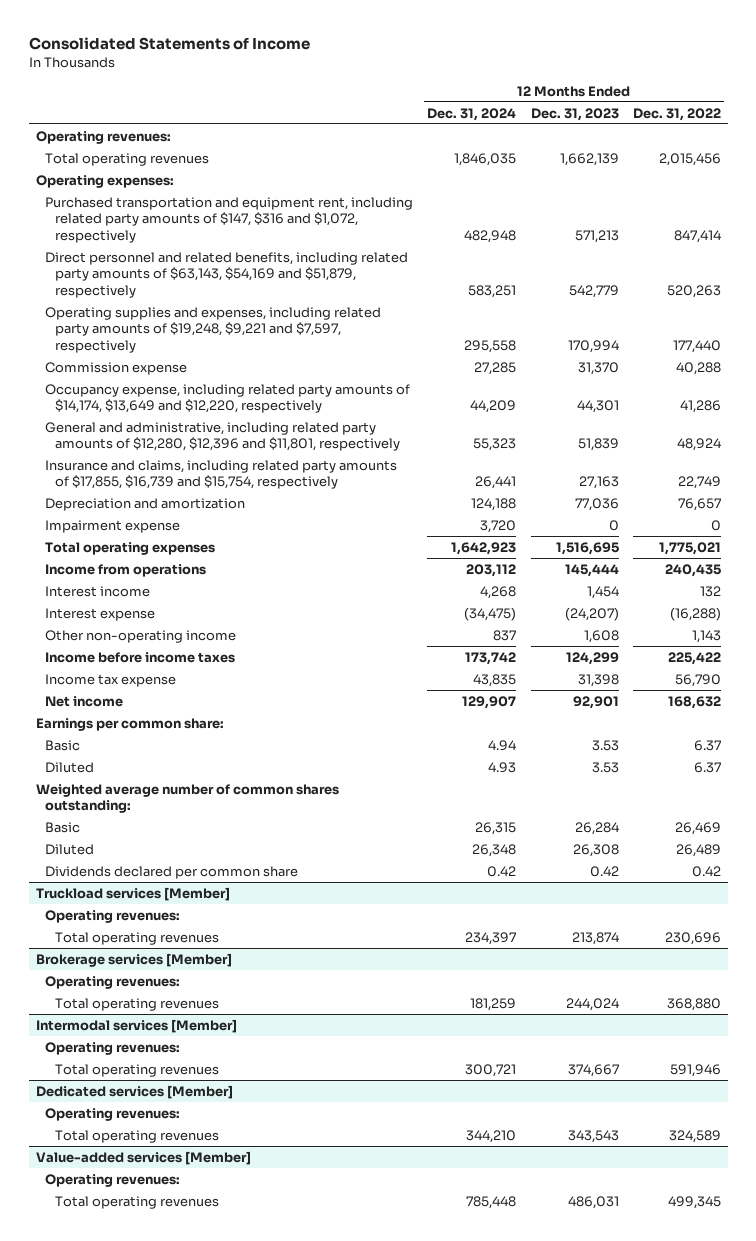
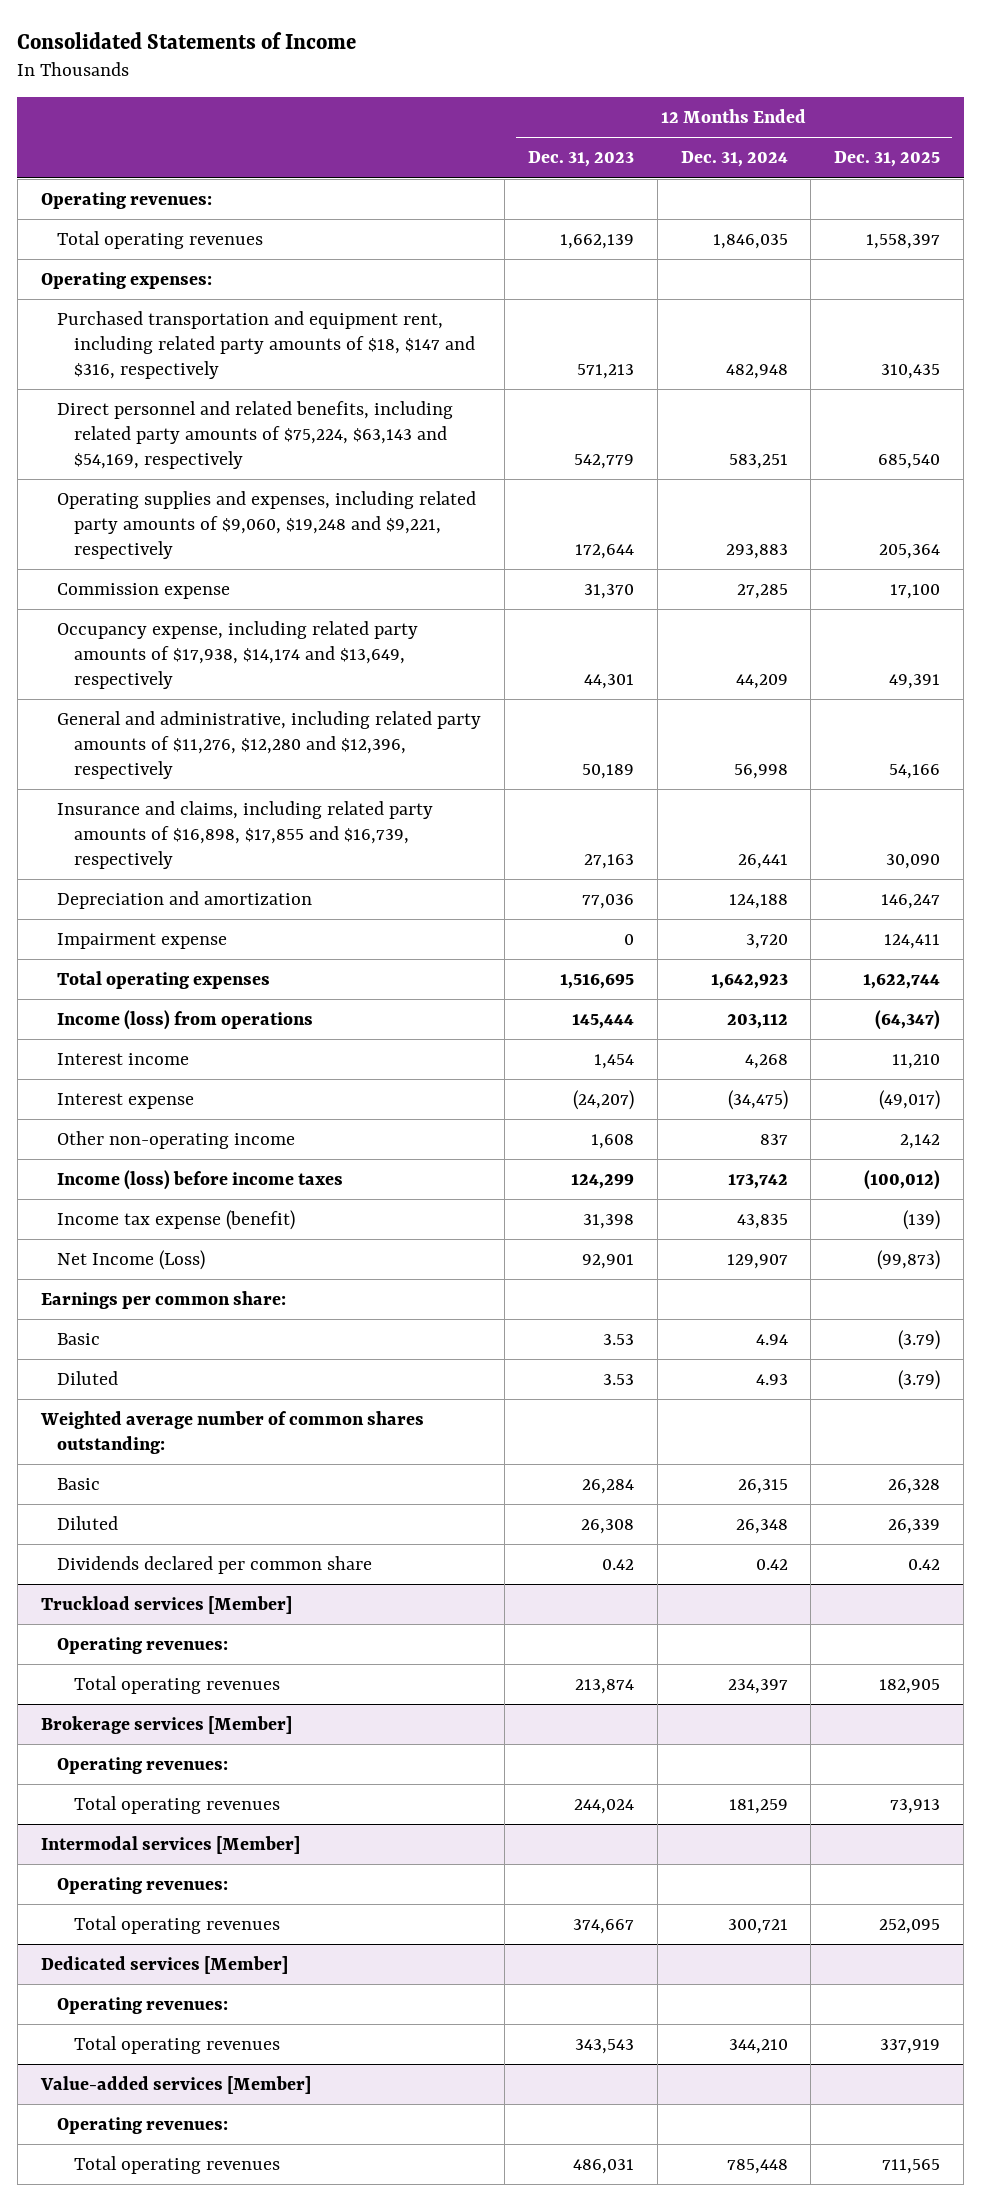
- | 12 Months Ended Dec. 31, 2024 | 12 Months Ended Dec. 31, 2023 | 12 Months Ended Dec. 31, 2022
+ | 12 Months Ended Dec. 31, 2023 | 12 Months Ended Dec. 31, 2024 | 12 Months Ended Dec. 31, 2025
- Purchased transportation and equipment rent, including related party amounts of $147, $316 and $1,072, respectively | 482,948 | 571,213 | 847,414
- Direct personnel and related benefits, including related party amounts of $63,143, $54,169 and $51,879, respectively | 583,251 | 542,779 | 520,263
- Operating supplies and expenses, including related party amounts of $19,248, $9,221 and $7,597, respectively | 295,558 | 170,994 | 177,440
+ Purchased transportation and equipment rent, including related party amounts of $18, $147 and $316, respectively | 571,213 | 482,948 | 310,435
+ Direct personnel and related benefits, including related party amounts of $75,224, $63,143 and $54,169, respectively | 542,779 | 583,251 | 685,540
+ Operating supplies and expenses, including related party amounts of $9,060, $19,248 and $9,221, respectively | 172,644 | 293,883 | 205,364
- Occupancy expense, including related party amounts of $14,174, $13,649 and $12,220, respectively | 44,209 | 44,301 | 41,286
- General and administrative, including related party amounts of $12,280, $12,396 and $11,801, respectively | 55,323 | 51,839 | 48,924
- Insurance and claims, including related party amounts of $17,855, $16,739 and $15,754, respectively | 26,441 | 27,163 | 22,749
+ Occupancy expense, including related party amounts of $17,938, $14,174 and $13,649, respectively | 44,301 | 44,209 | 49,391
+ General and administrative, including related party amounts of $11,276, $12,280 and $12,396, respectively | 50,189 | 56,998 | 54,166
+ Insurance and claims, including related party amounts of $16,898, $17,855 and $16,739, respectively | 27,163 | 26,441 | 30,090
- Income from operations | 203,112 | 145,444 | 240,435
+ Income (loss) from operations | 145,444 | 203,112 | (64,347)
- Income before income taxes | 173,742 | 124,299 | 225,422
- Income tax expense | 43,835 | 31,398 | 56,790
- Net income | 129,907 | 92,901 | 168,632
+ Income (loss) before income taxes | 124,299 | 173,742 | (100,012)
+ Income tax expense (benefit) | 31,398 | 43,835 | (139)
+ Net Income (Loss) | 92,901 | 129,907 | (99,873)

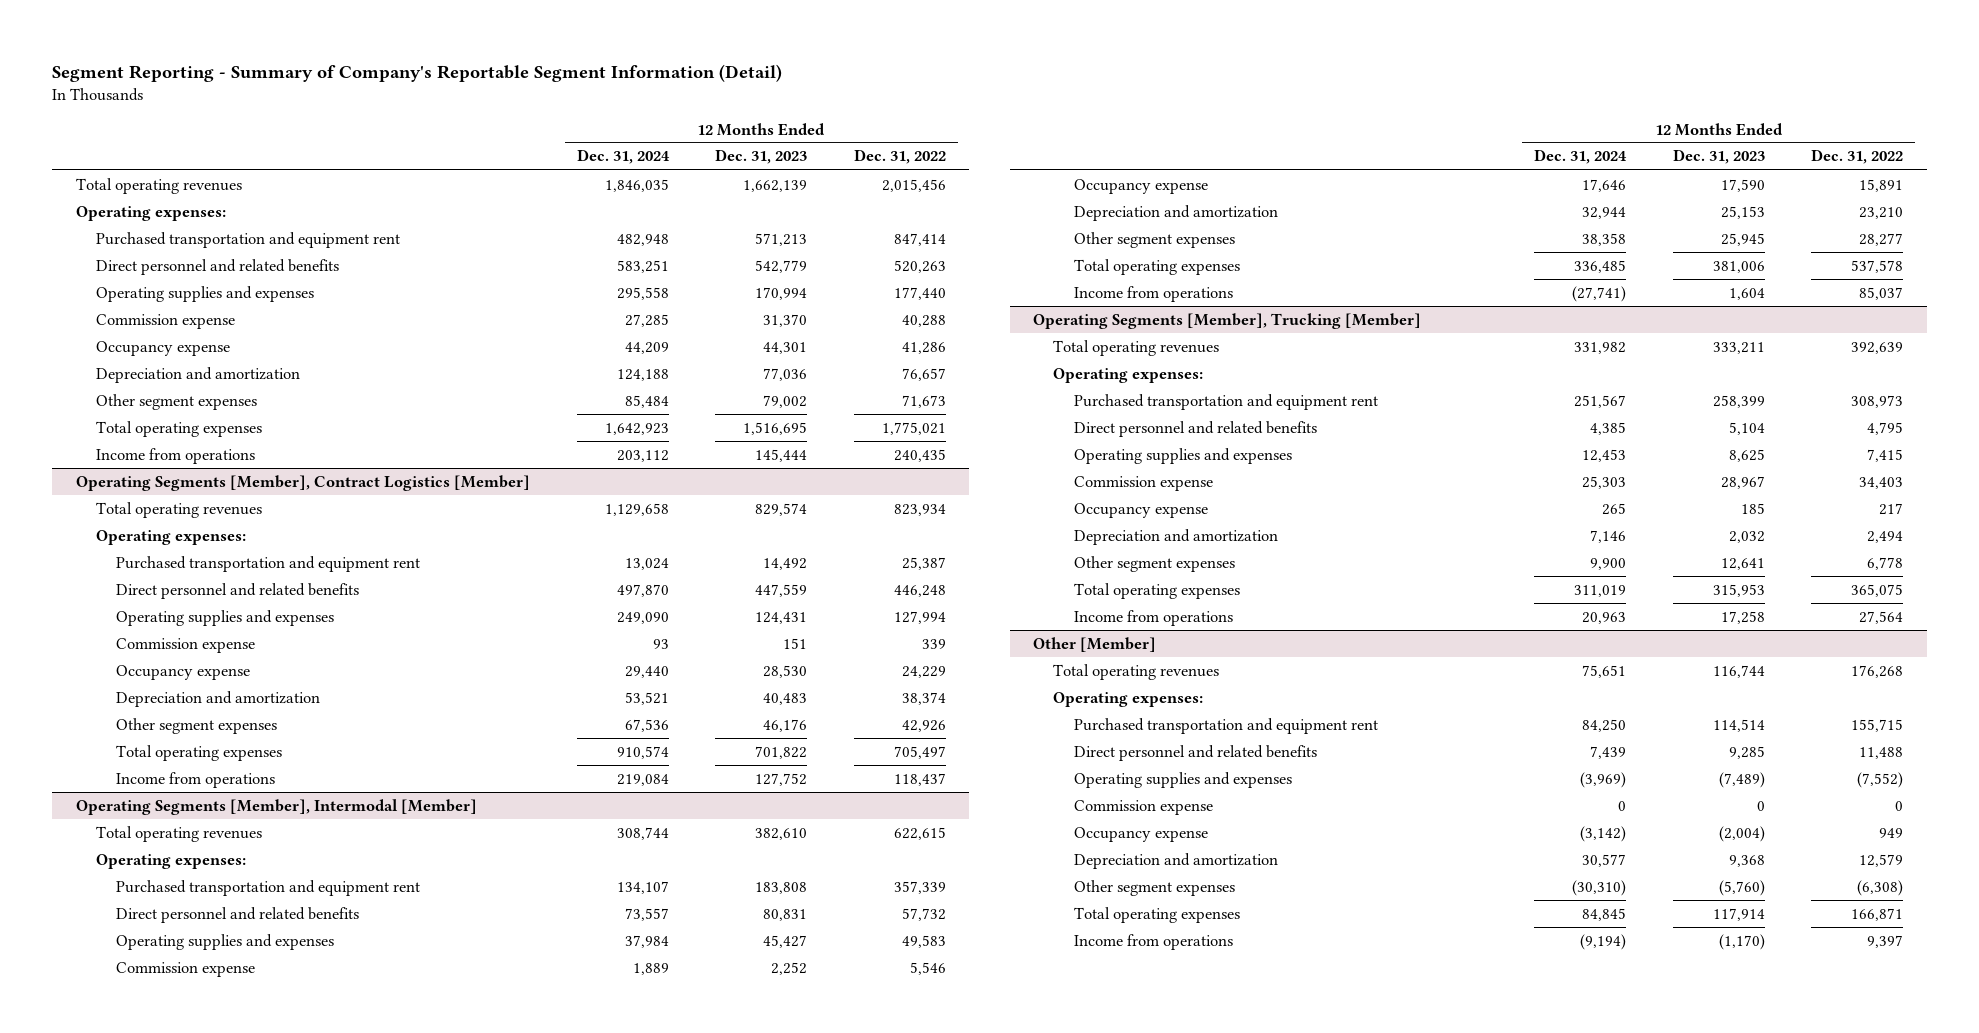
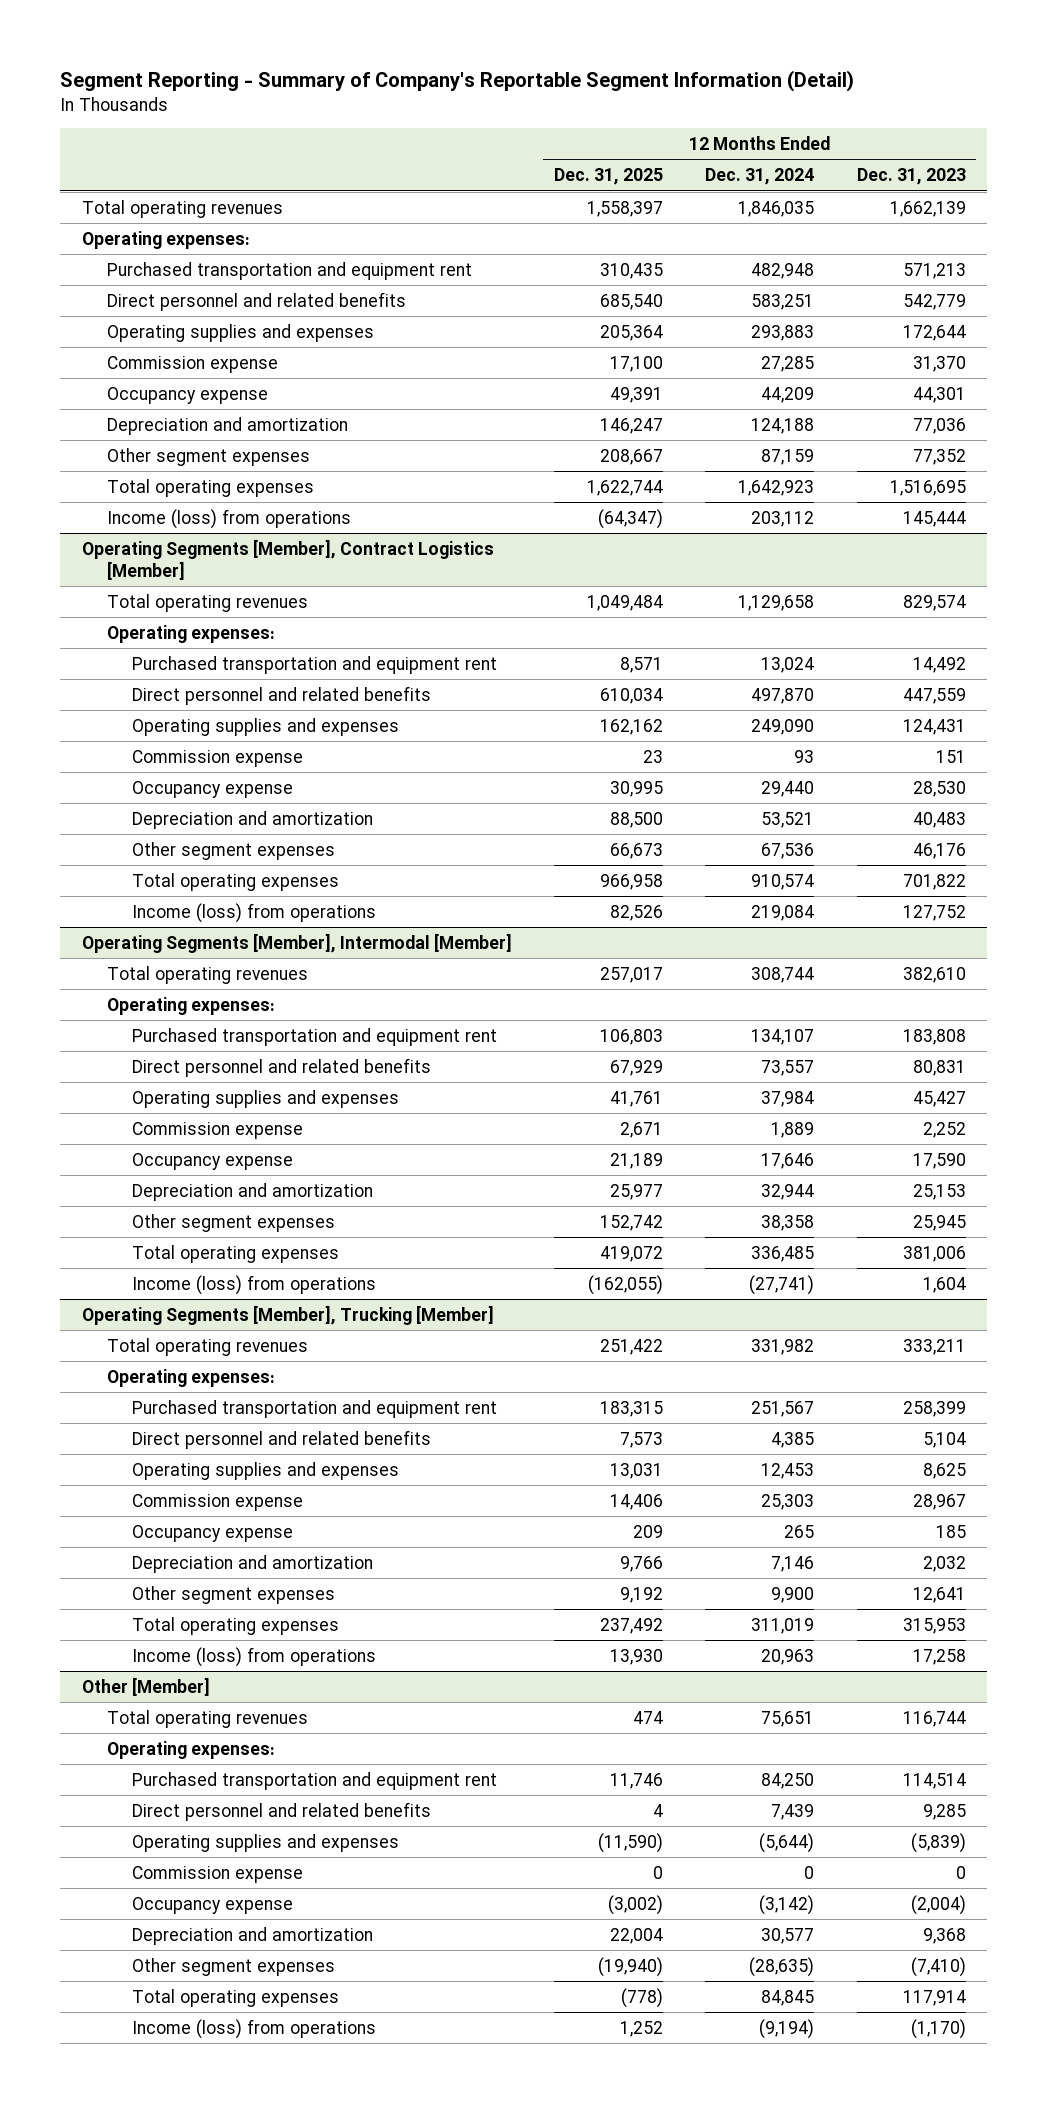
- | 12 Months Ended Dec. 31, 2024 | 12 Months Ended Dec. 31, 2023 | 12 Months Ended Dec. 31, 2022
+ | 12 Months Ended Dec. 31, 2025 | 12 Months Ended Dec. 31, 2024 | 12 Months Ended Dec. 31, 2023
- Operating supplies and expenses | 295,558 | 170,994 | 177,440
+ Operating supplies and expenses | 205,364 | 293,883 | 172,644
- Other segment expenses | 85,484 | 79,002 | 71,673
+ Other segment expenses | 208,667 | 87,159 | 77,352
- Income from operations | 203,112 | 145,444 | 240,435
+ Income (loss) from operations | (64,347) | 203,112 | 145,444
@ Operating Segments [Member], Contract Logistics [Member]
- Income from operations | 219,084 | 127,752 | 118,437
+ Income (loss) from operations | 82,526 | 219,084 | 127,752
@ Operating Segments [Member], Intermodal [Member]
- Income from operations | (27,741) | 1,604 | 85,037
+ Income (loss) from operations | (162,055) | (27,741) | 1,604
@ Operating Segments [Member], Trucking [Member]
- Income from operations | 20,963 | 17,258 | 27,564
+ Income (loss) from operations | 13,930 | 20,963 | 17,258
@ Other [Member]
- Operating supplies and expenses | (3,969) | (7,489) | (7,552)
+ Operating supplies and expenses | (11,590) | (5,644) | (5,839)
- Other segment expenses | (30,310) | (5,760) | (6,308)
+ Other segment expenses | (19,940) | (28,635) | (7,410)
- Income from operations | (9,194) | (1,170) | 9,397
+ Income (loss) from operations | 1,252 | (9,194) | (1,170)

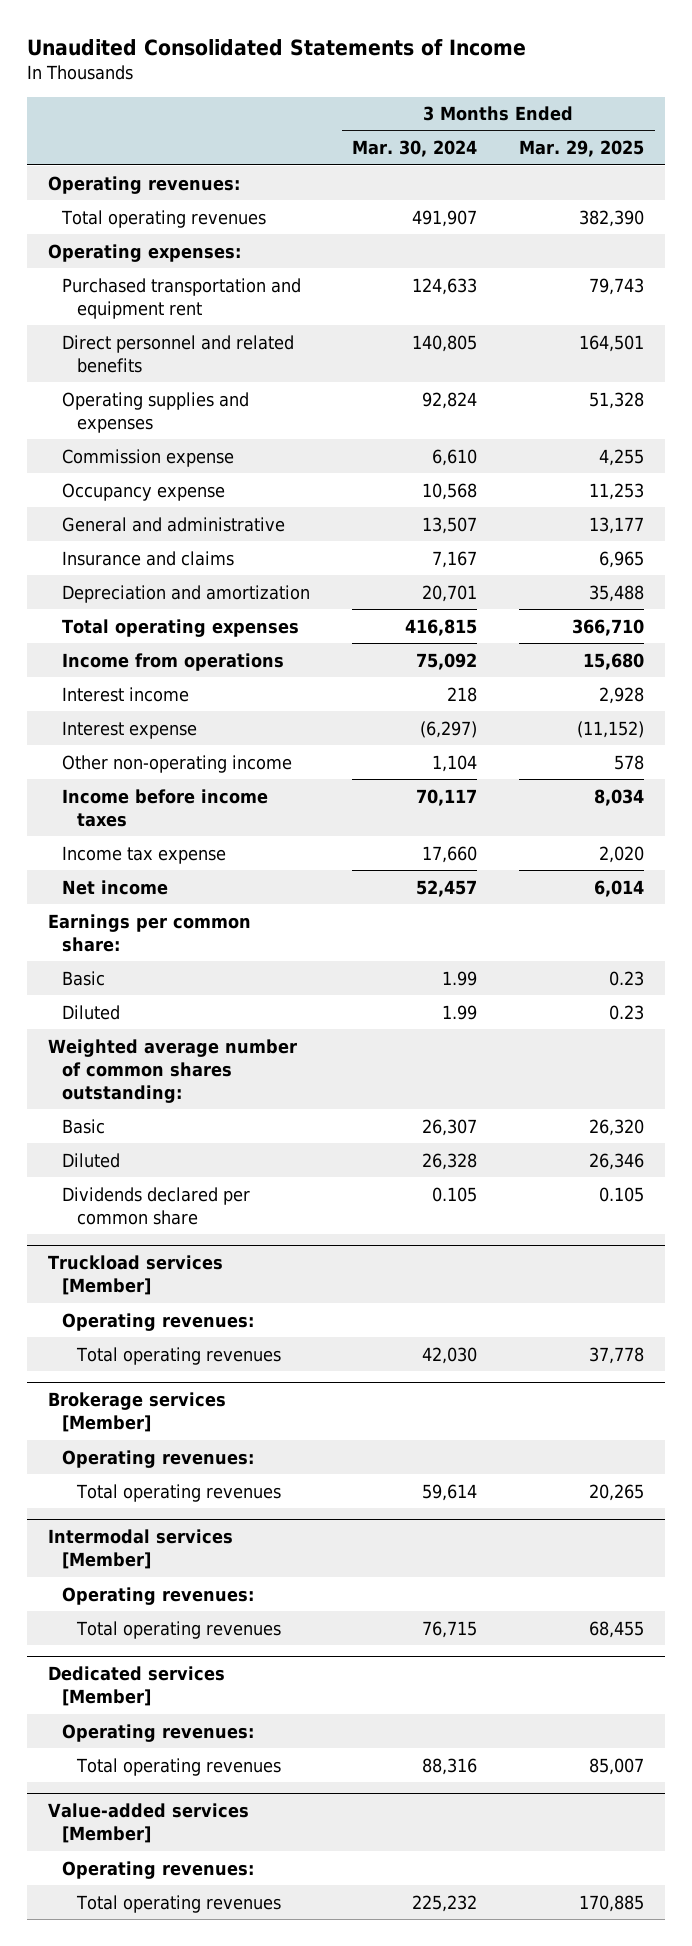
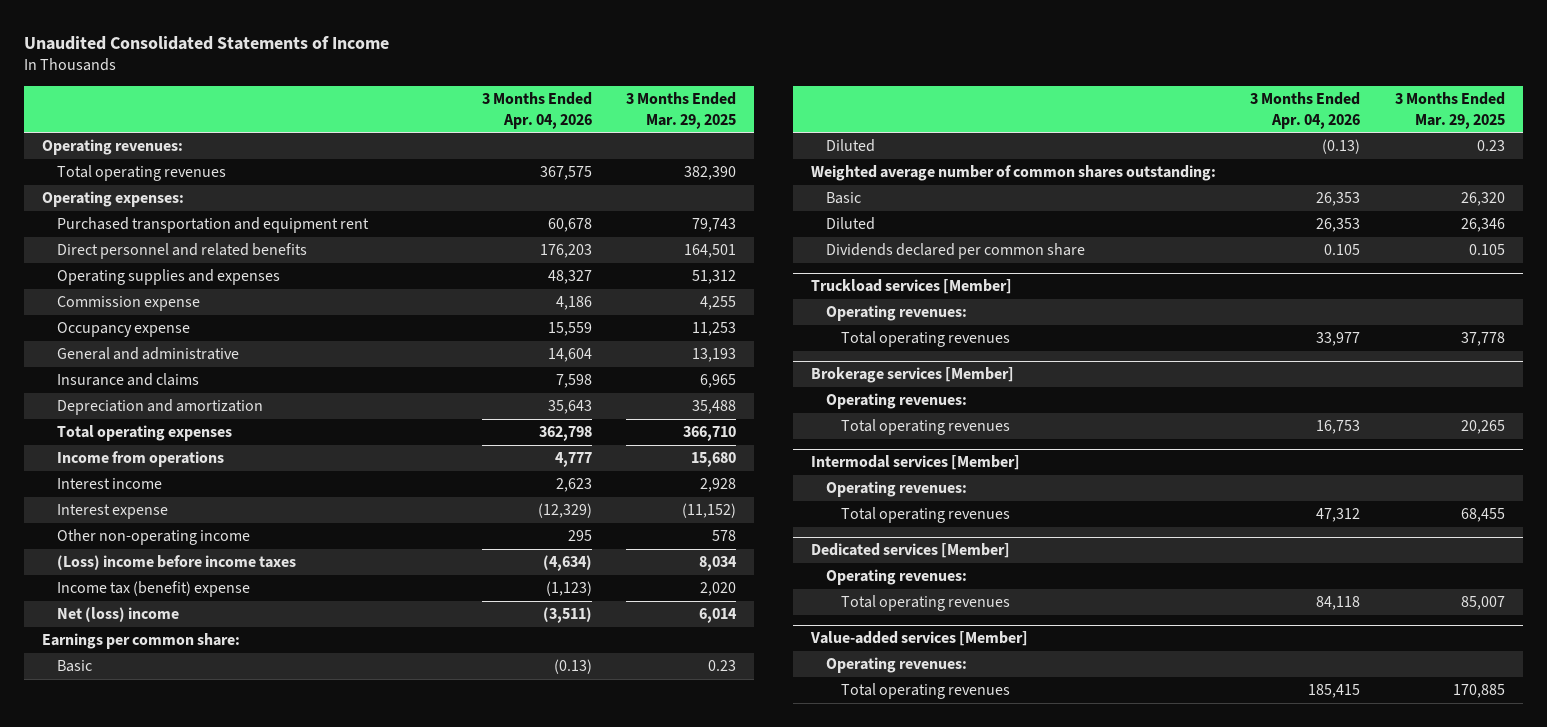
- | 3 Months Ended Mar. 30, 2024 | 3 Months Ended Mar. 29, 2025
+ | 3 Months Ended Apr. 04, 2026 | 3 Months Ended Mar. 29, 2025
- Operating supplies and expenses | 92,824 | 51,328
+ Operating supplies and expenses | 48,327 | 51,312
- General and administrative | 13,507 | 13,177
+ General and administrative | 14,604 | 13,193
- Income before income taxes | 70,117 | 8,034
- Income tax expense | 17,660 | 2,020
- Net income | 52,457 | 6,014
+ (Loss) income before income taxes | (4,634) | 8,034
+ Income tax (benefit) expense | (1,123) | 2,020
+ Net (loss) income | (3,511) | 6,014

